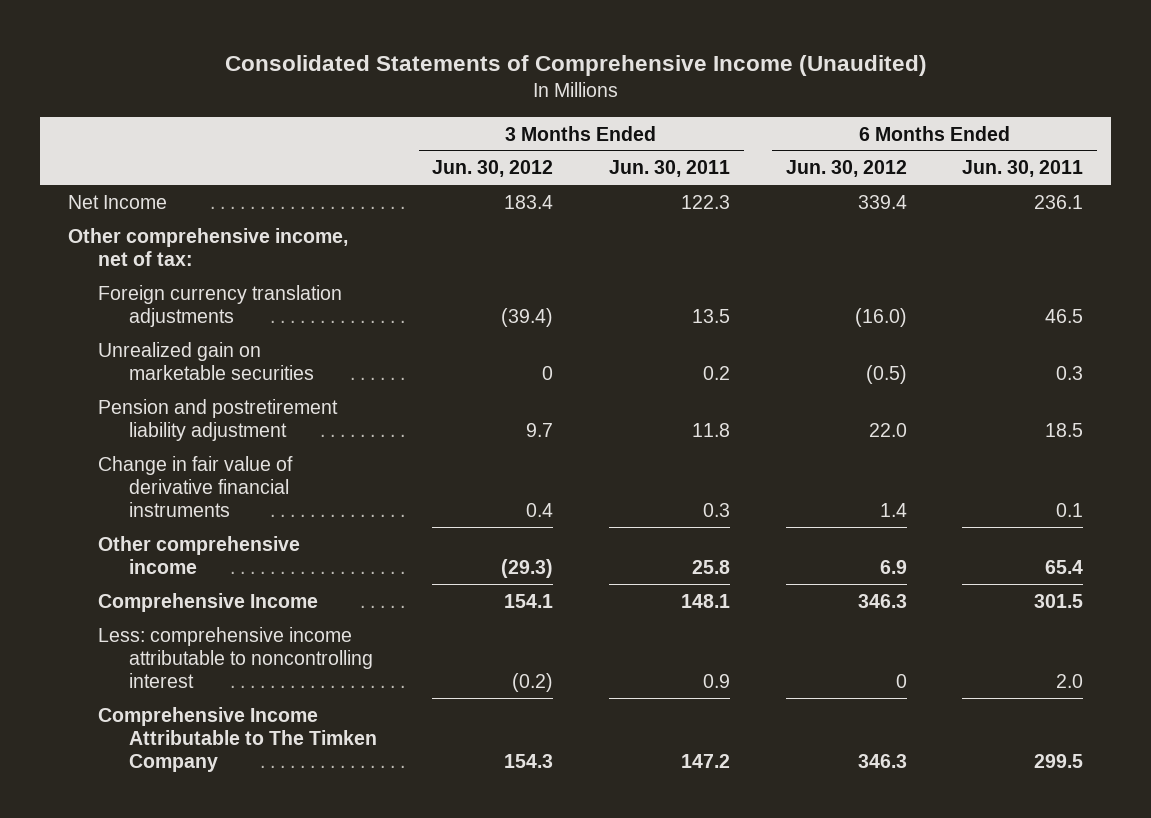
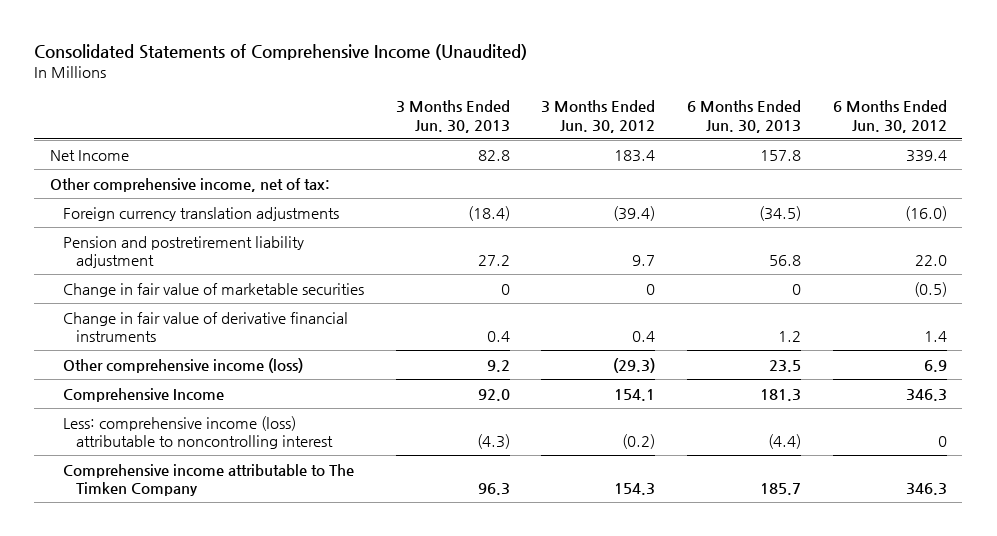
- | 3 Months Ended Jun. 30, 2012 | 3 Months Ended Jun. 30, 2011 | 6 Months Ended Jun. 30, 2012 | 6 Months Ended Jun. 30, 2011
+ | 3 Months Ended Jun. 30, 2013 | 3 Months Ended Jun. 30, 2012 | 6 Months Ended Jun. 30, 2013 | 6 Months Ended Jun. 30, 2012
- Unrealized gain on marketable securities | 0 | 0.2 | (0.5) | 0.3
+ Change in fair value of marketable securities | 0 | 0 | 0 | (0.5)
- Other comprehensive income | (29.3) | 25.8 | 6.9 | 65.4
+ Other comprehensive income (loss) | 9.2 | (29.3) | 23.5 | 6.9
- Less: comprehensive income attributable to noncontrolling interest | (0.2) | 0.9 | 0 | 2.0
- Comprehensive Income Attributable to The Timken Company | 154.3 | 147.2 | 346.3 | 299.5
+ Less: comprehensive income (loss) attributable to noncontrolling interest | (4.3) | (0.2) | (4.4) | 0
+ Comprehensive income attributable to The Timken Company | 96.3 | 154.3 | 185.7 | 346.3

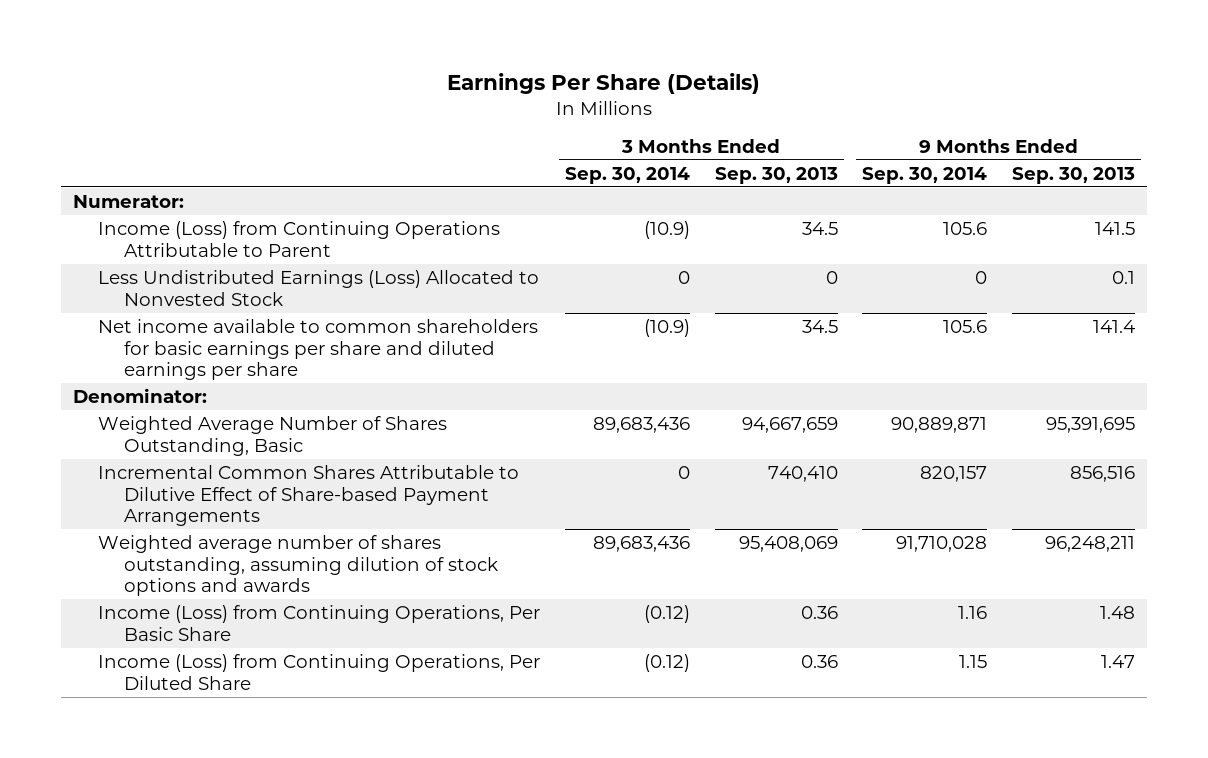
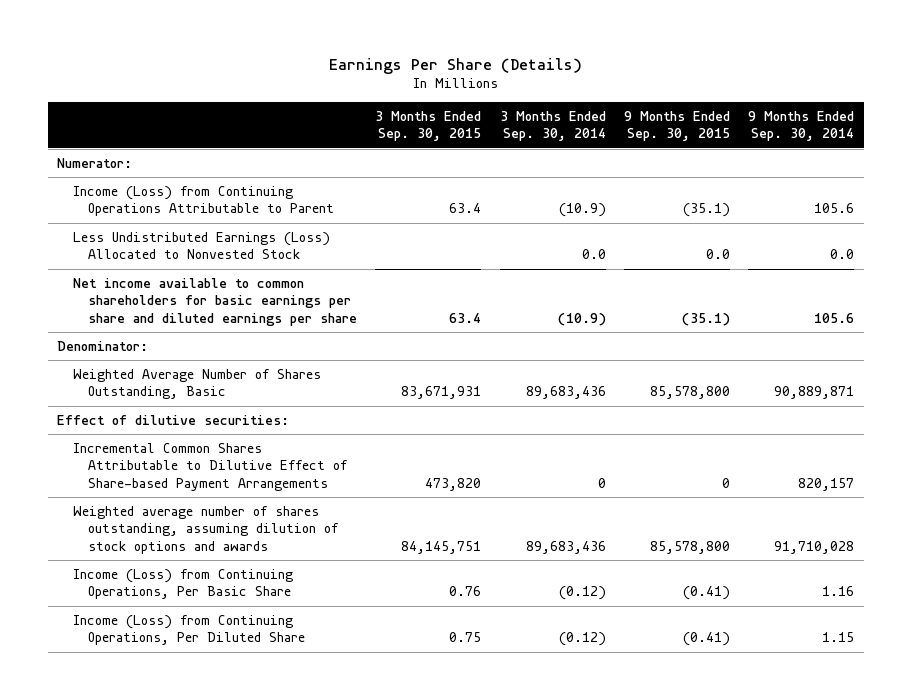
- | 3 Months Ended Sep. 30, 2014 | 3 Months Ended Sep. 30, 2013 | 9 Months Ended Sep. 30, 2014 | 9 Months Ended Sep. 30, 2013
+ | 3 Months Ended Sep. 30, 2015 | 3 Months Ended Sep. 30, 2014 | 9 Months Ended Sep. 30, 2015 | 9 Months Ended Sep. 30, 2014
- Less Undistributed Earnings (Loss) Allocated to Nonvested Stock | 0 | 0 | 0 | 0.1
+ Less Undistributed Earnings (Loss) Allocated to Nonvested Stock | | 0.0 | 0.0 | 0.0
+ Effect of dilutive securities:

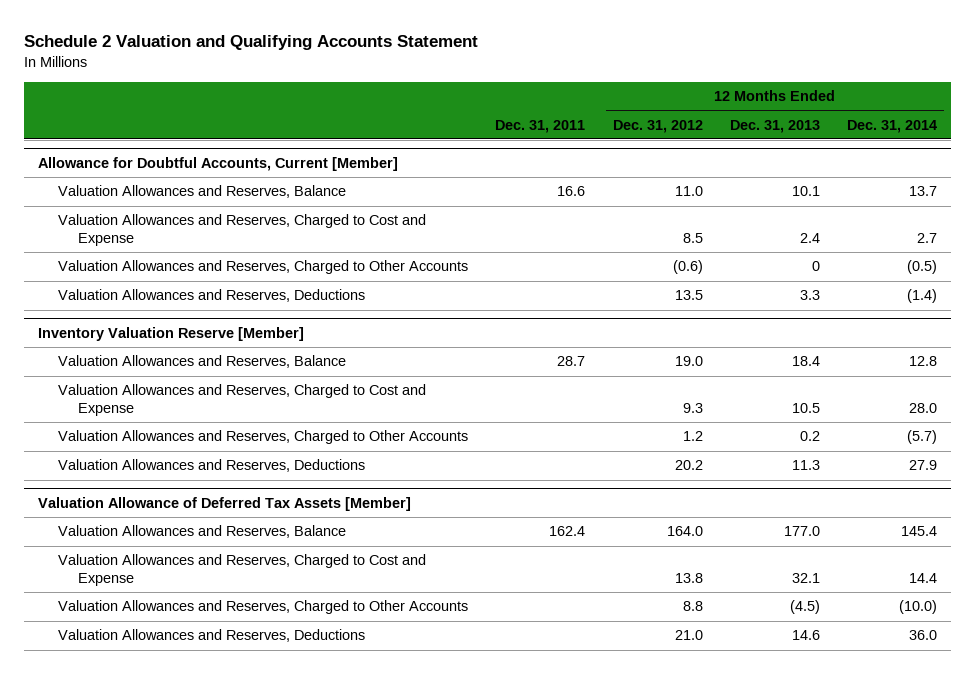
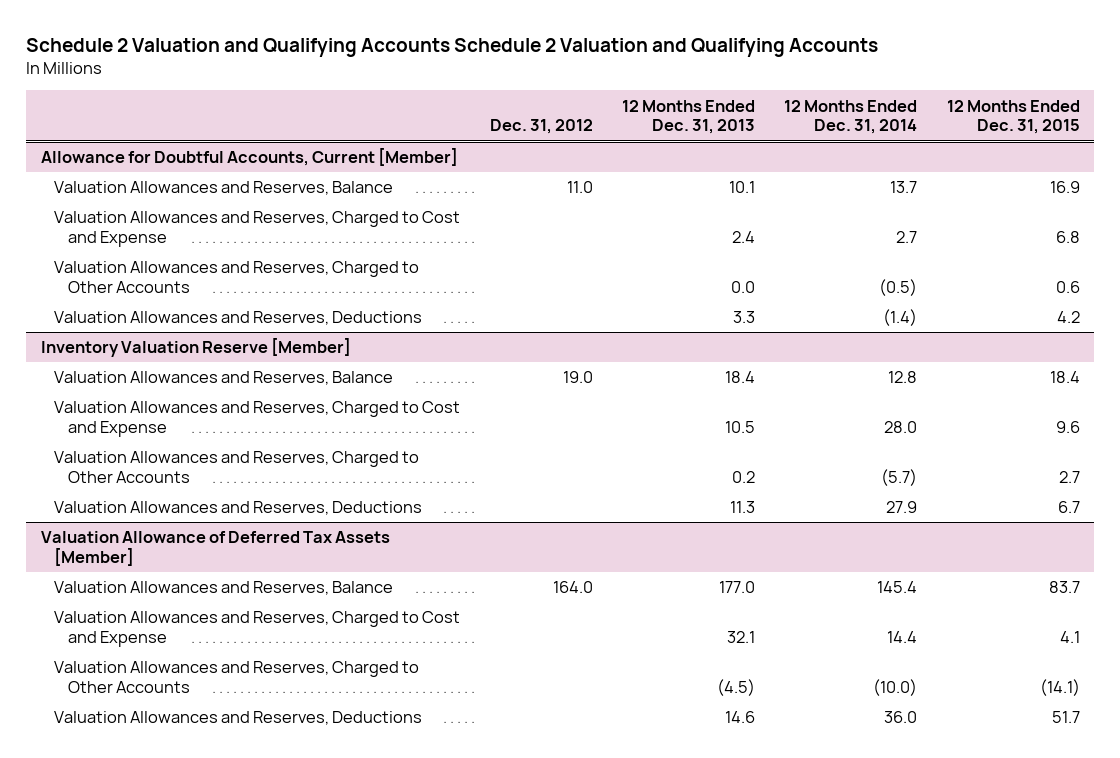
- Schedule 2 Valuation and Qualifying Accounts Statement
+ Schedule 2 Valuation and Qualifying Accounts Schedule 2 Valuation and Qualifying Accounts
- | Dec. 31, 2011 | 12 Months Ended Dec. 31, 2012 | 12 Months Ended Dec. 31, 2013 | 12 Months Ended Dec. 31, 2014
+ | Dec. 31, 2012 | 12 Months Ended Dec. 31, 2013 | 12 Months Ended Dec. 31, 2014 | 12 Months Ended Dec. 31, 2015
@ Allowance for Doubtful Accounts, Current [Member]
- Valuation Allowances and Reserves, Charged to Other Accounts | | (0.6) | 0 | (0.5)
+ Valuation Allowances and Reserves, Charged to Other Accounts | | 0.0 | (0.5) | 0.6

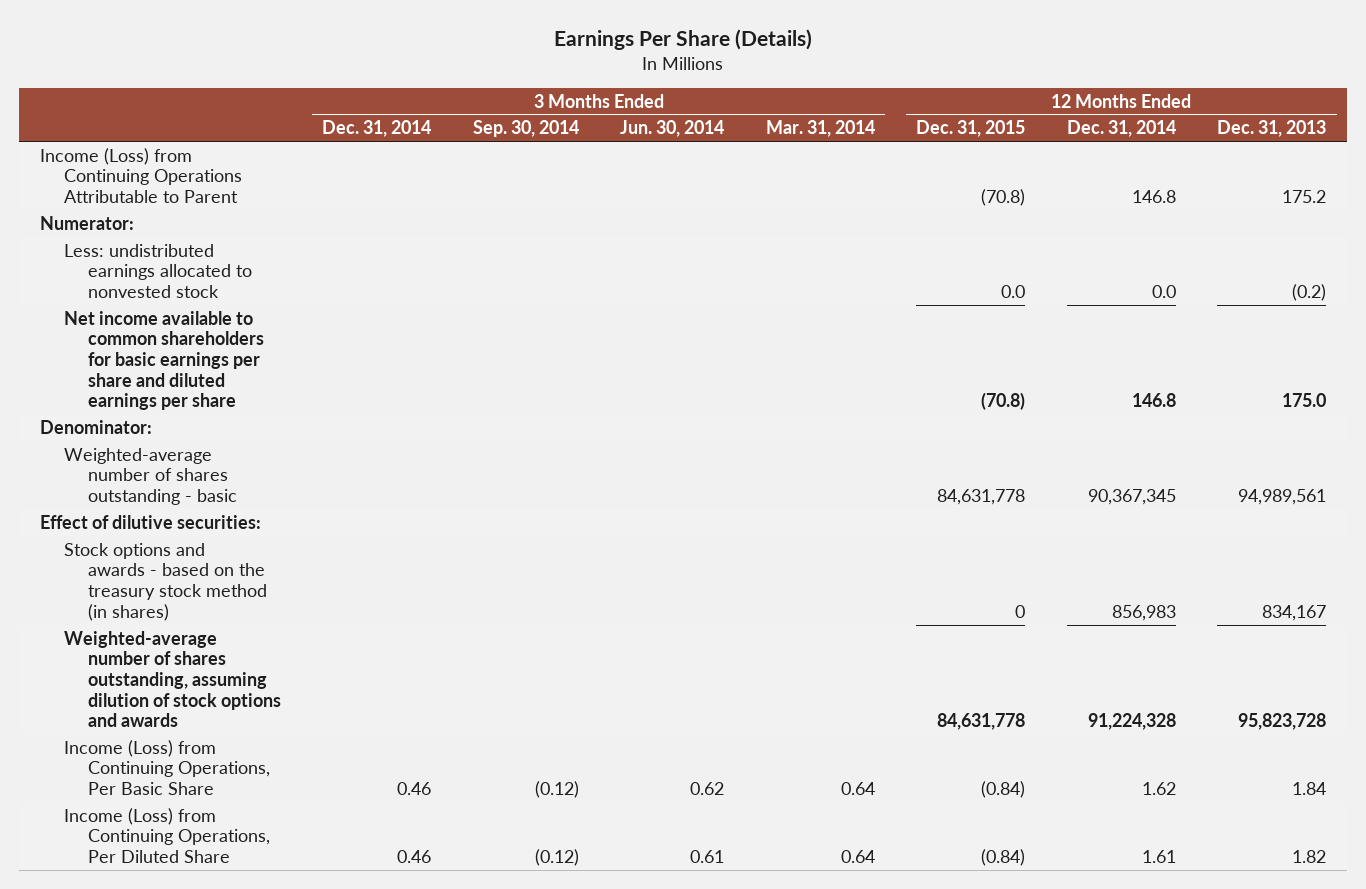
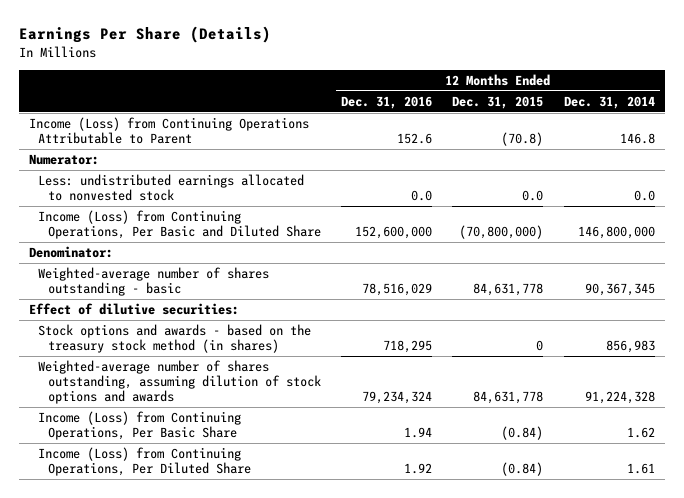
- | 3 Months Ended Dec. 31, 2014 | 3 Months Ended Sep. 30, 2014 | 3 Months Ended Jun. 30, 2014 | 3 Months Ended Mar. 31, 2014 | 12 Months Ended Dec. 31, 2015 | 12 Months Ended Dec. 31, 2014 | 12 Months Ended Dec. 31, 2013
+ | 12 Months Ended Dec. 31, 2016 | 12 Months Ended Dec. 31, 2015 | 12 Months Ended Dec. 31, 2014
- Net income available to common shareholders for basic earnings per share and diluted earnings per share | | | | | (70.8) | 146.8 | 175.0
+ Income (Loss) from Continuing Operations, Per Basic and Diluted Share | 152,600,000 | (70,800,000) | 146,800,000

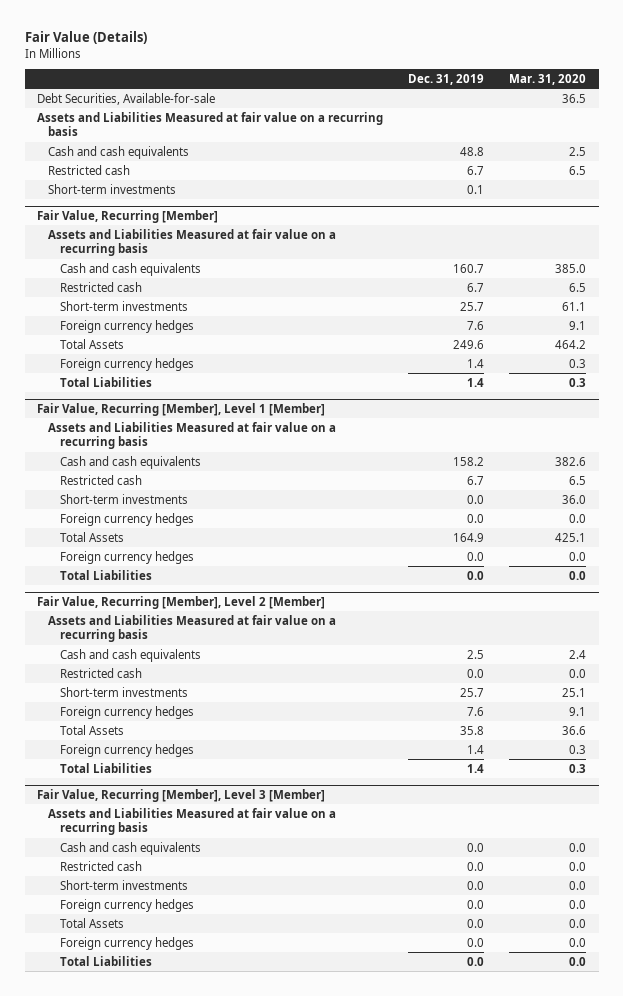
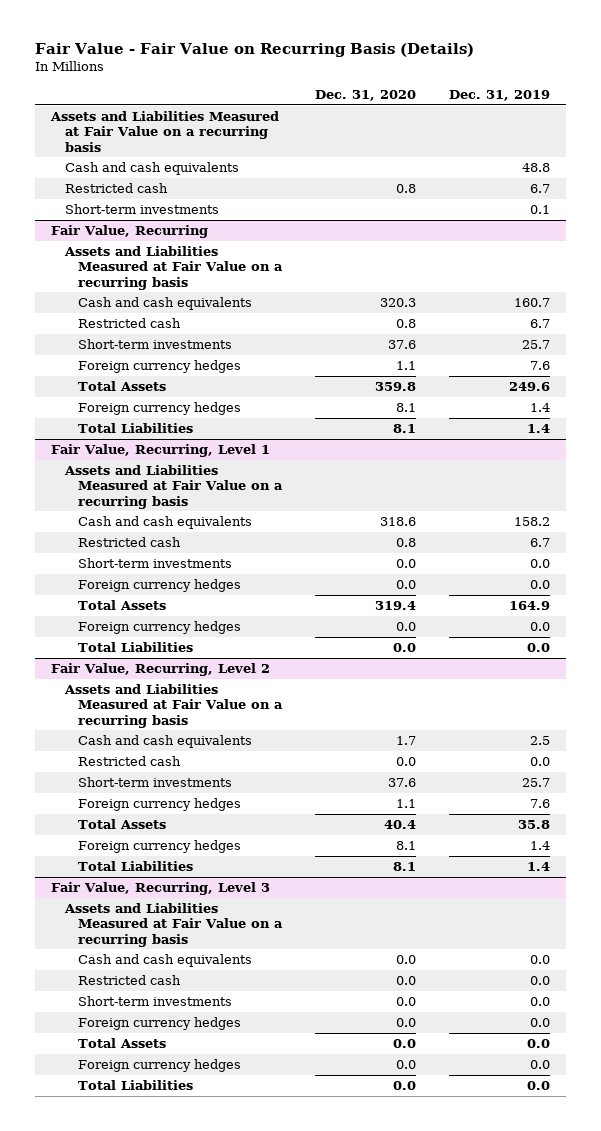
- Fair Value (Details)
+ Fair Value - Fair Value on Recurring Basis (Details)
- | Dec. 31, 2019 | Mar. 31, 2020
+ | Dec. 31, 2020 | Dec. 31, 2019
- Debt Securities, Available-for-sale | | 36.5
- Assets and Liabilities Measured at fair value on a recurring basis
+ Assets and Liabilities Measured at Fair Value on a recurring basis
- Fair Value, Recurring [Member]
- Assets and Liabilities Measured at fair value on a recurring basis
+ Fair Value, Recurring
+ Assets and Liabilities Measured at Fair Value on a recurring basis
- Fair Value, Recurring [Member], Level 1 [Member]
- Assets and Liabilities Measured at fair value on a recurring basis
+ Fair Value, Recurring, Level 1
+ Assets and Liabilities Measured at Fair Value on a recurring basis
- Fair Value, Recurring [Member], Level 2 [Member]
- Assets and Liabilities Measured at fair value on a recurring basis
+ Fair Value, Recurring, Level 2
+ Assets and Liabilities Measured at Fair Value on a recurring basis
- Fair Value, Recurring [Member], Level 3 [Member]
- Assets and Liabilities Measured at fair value on a recurring basis
+ Fair Value, Recurring, Level 3
+ Assets and Liabilities Measured at Fair Value on a recurring basis

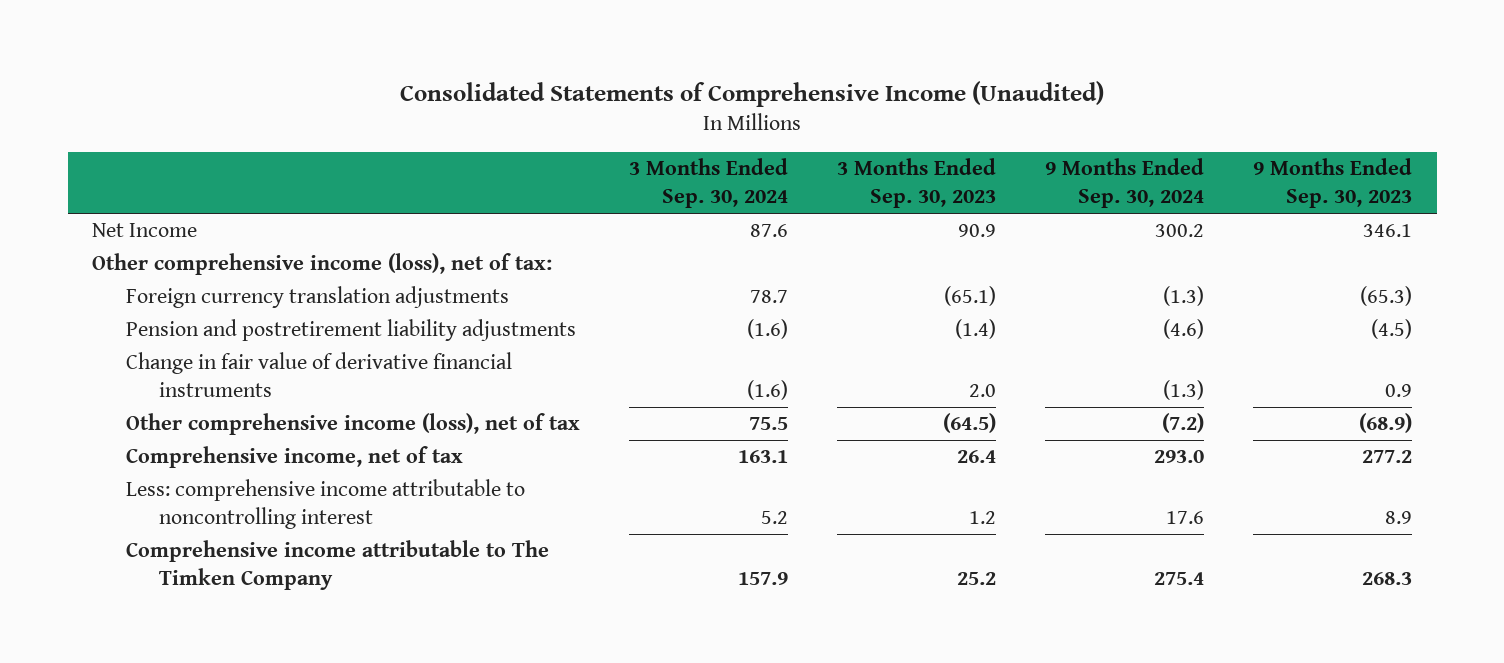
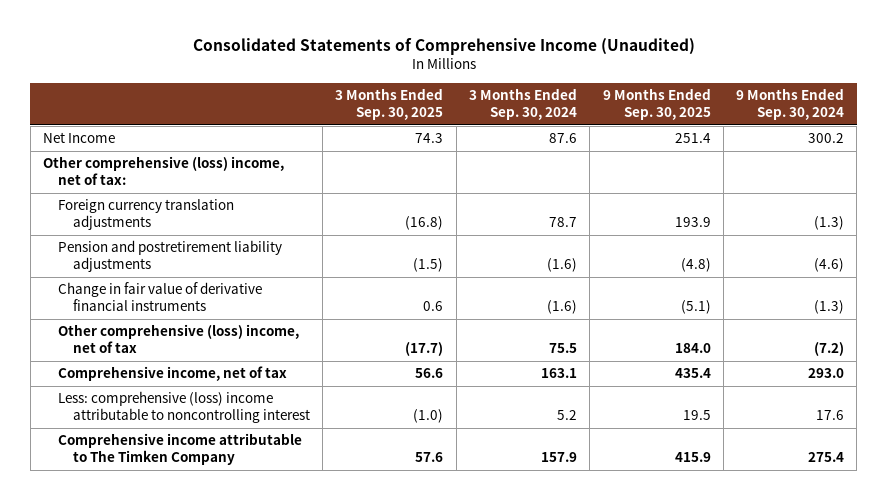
- | 3 Months Ended Sep. 30, 2024 | 3 Months Ended Sep. 30, 2023 | 9 Months Ended Sep. 30, 2024 | 9 Months Ended Sep. 30, 2023
+ | 3 Months Ended Sep. 30, 2025 | 3 Months Ended Sep. 30, 2024 | 9 Months Ended Sep. 30, 2025 | 9 Months Ended Sep. 30, 2024
- Other comprehensive income (loss), net of tax:
+ Other comprehensive (loss) income, net of tax:
- Other comprehensive income (loss), net of tax | 75.5 | (64.5) | (7.2) | (68.9)
+ Other comprehensive (loss) income, net of tax | (17.7) | 75.5 | 184.0 | (7.2)
- Less: comprehensive income attributable to noncontrolling interest | 5.2 | 1.2 | 17.6 | 8.9
+ Less: comprehensive (loss) income attributable to noncontrolling interest | (1.0) | 5.2 | 19.5 | 17.6

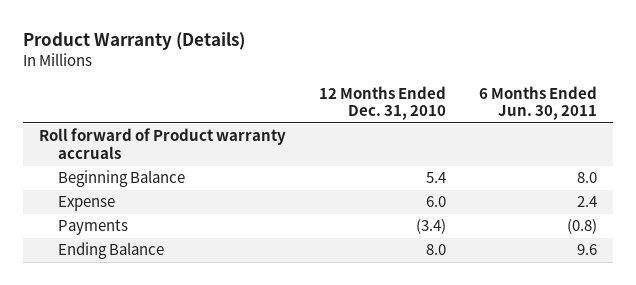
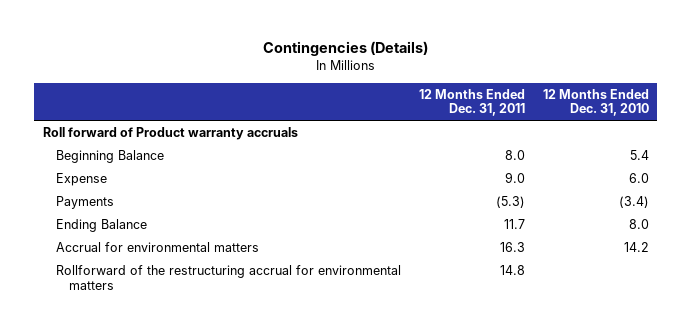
- Product Warranty (Details)
+ Contingencies (Details)
- | 12 Months Ended Dec. 31, 2010 | 6 Months Ended Jun. 30, 2011
+ | 12 Months Ended Dec. 31, 2011 | 12 Months Ended Dec. 31, 2010
+ Accrual for environmental matters | 16.3 | 14.2
+ Rollforward of the restructuring accrual for environmental matters | 14.8 |

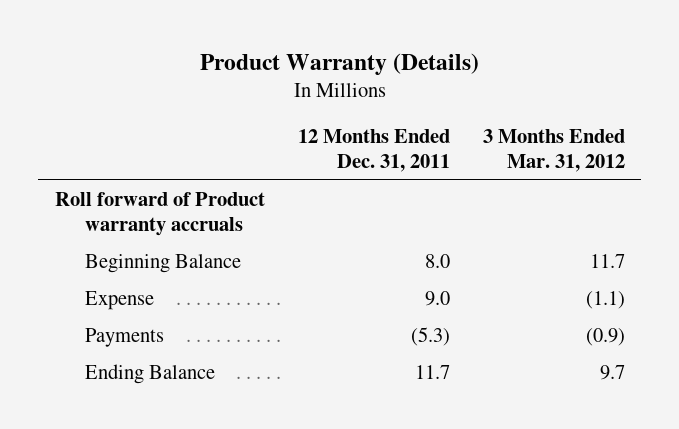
- Contingencies (Details)
+ Product Warranty (Details)
- | 12 Months Ended Dec. 31, 2011 | 12 Months Ended Dec. 31, 2010
+ | 12 Months Ended Dec. 31, 2011 | 3 Months Ended Mar. 31, 2012
- Accrual for environmental matters | 16.3 | 14.2
- Rollforward of the restructuring accrual for environmental matters | 14.8 |

